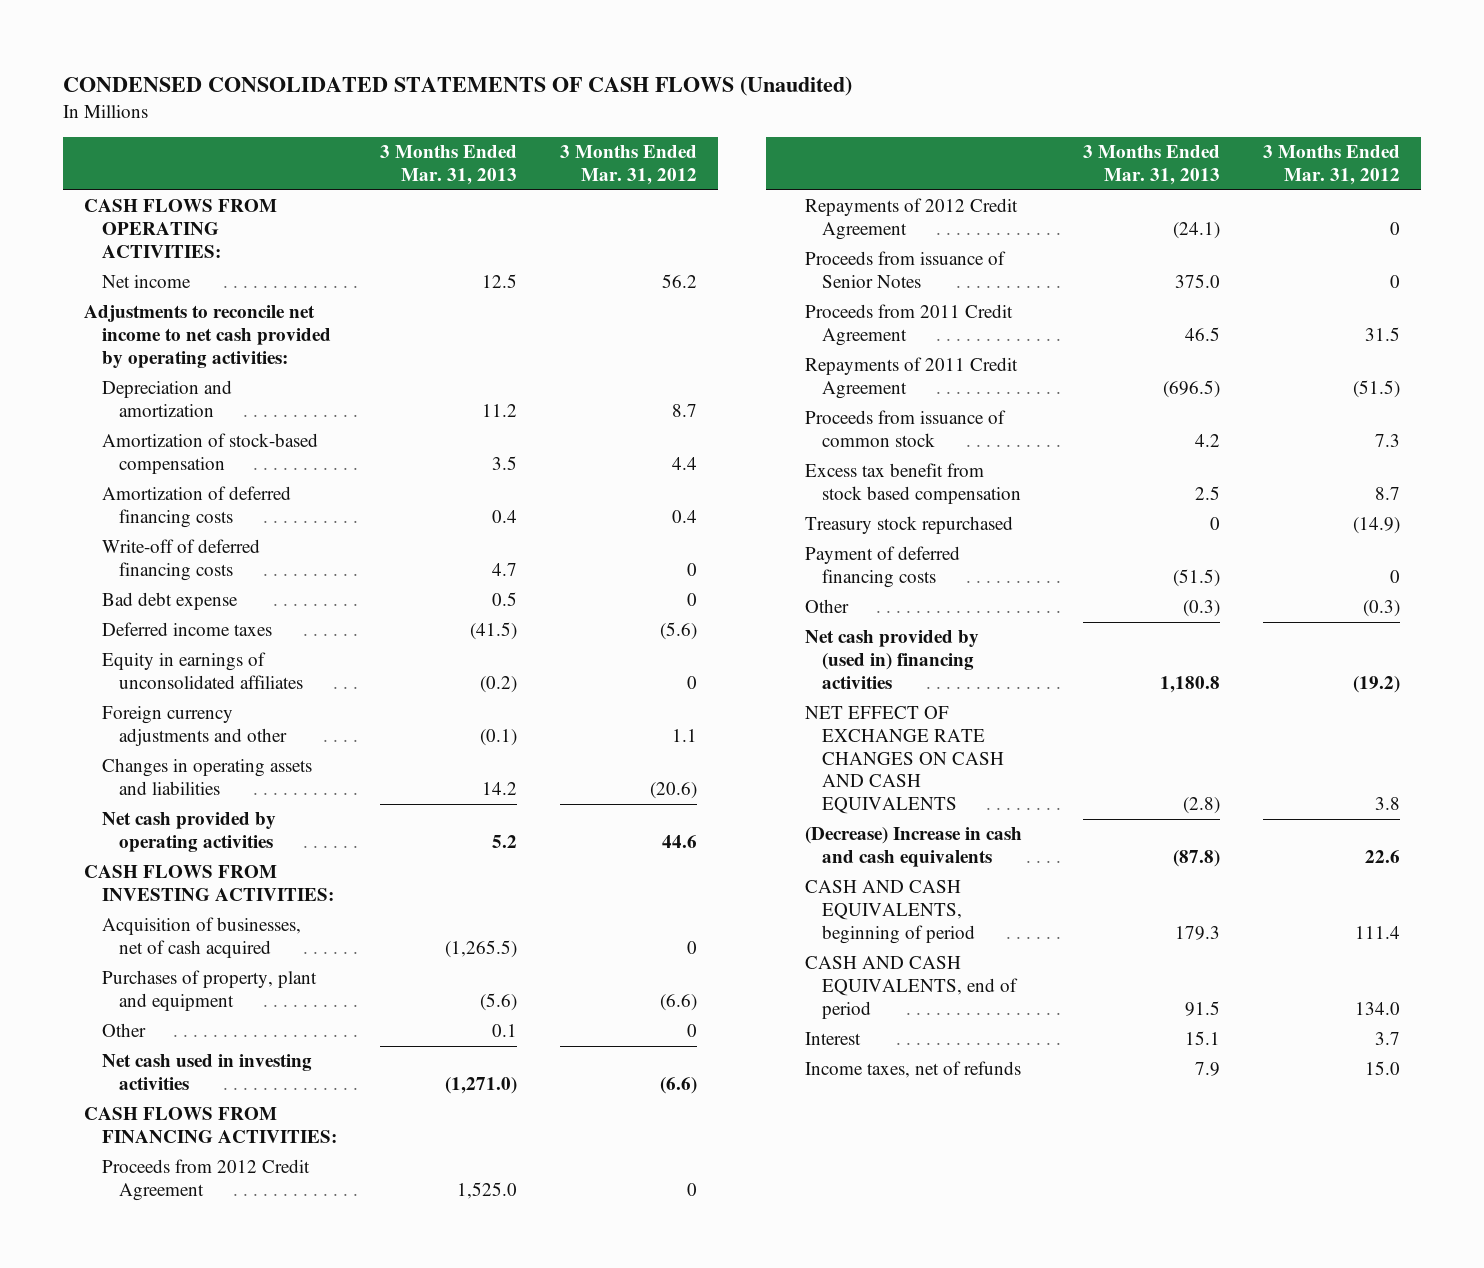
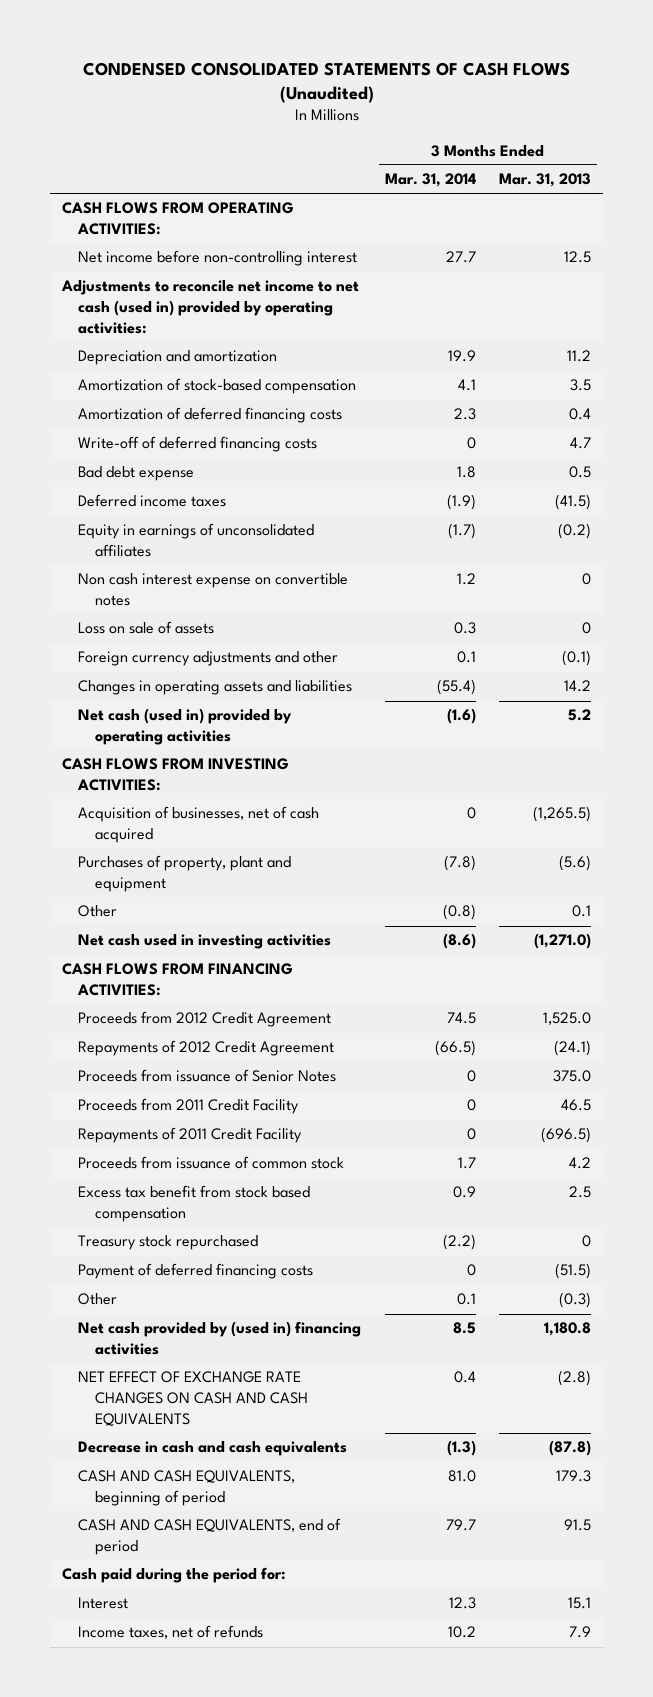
- | 3 Months Ended Mar. 31, 2013 | 3 Months Ended Mar. 31, 2012
+ | 3 Months Ended Mar. 31, 2014 | 3 Months Ended Mar. 31, 2013
- Net income | 12.5 | 56.2
- Adjustments to reconcile net income to net cash provided by operating activities:
+ Net income before non-controlling interest | 27.7 | 12.5
+ Adjustments to reconcile net income to net cash (used in) provided by operating activities:
+ Non cash interest expense on convertible notes | 1.2 | 0
+ Loss on sale of assets | 0.3 | 0
- Net cash provided by operating activities | 5.2 | 44.6
+ Net cash (used in) provided by operating activities | (1.6) | 5.2
- Proceeds from 2011 Credit Agreement | 46.5 | 31.5
- Repayments of 2011 Credit Agreement | (696.5) | (51.5)
+ Proceeds from 2011 Credit Facility | 0 | 46.5
+ Repayments of 2011 Credit Facility | 0 | (696.5)
- (Decrease) Increase in cash and cash equivalents | (87.8) | 22.6
+ Decrease in cash and cash equivalents | (1.3) | (87.8)
+ Cash paid during the period for:

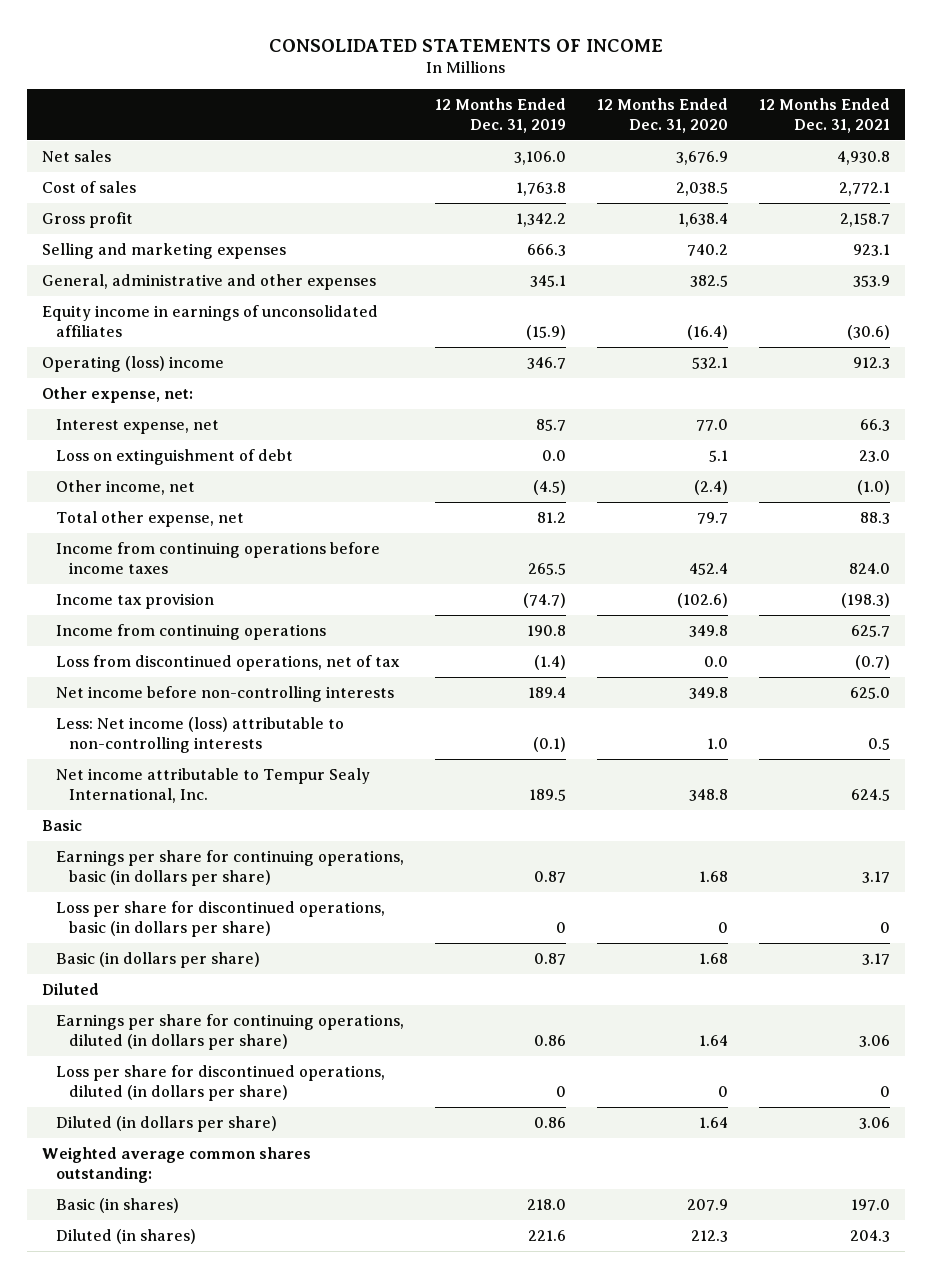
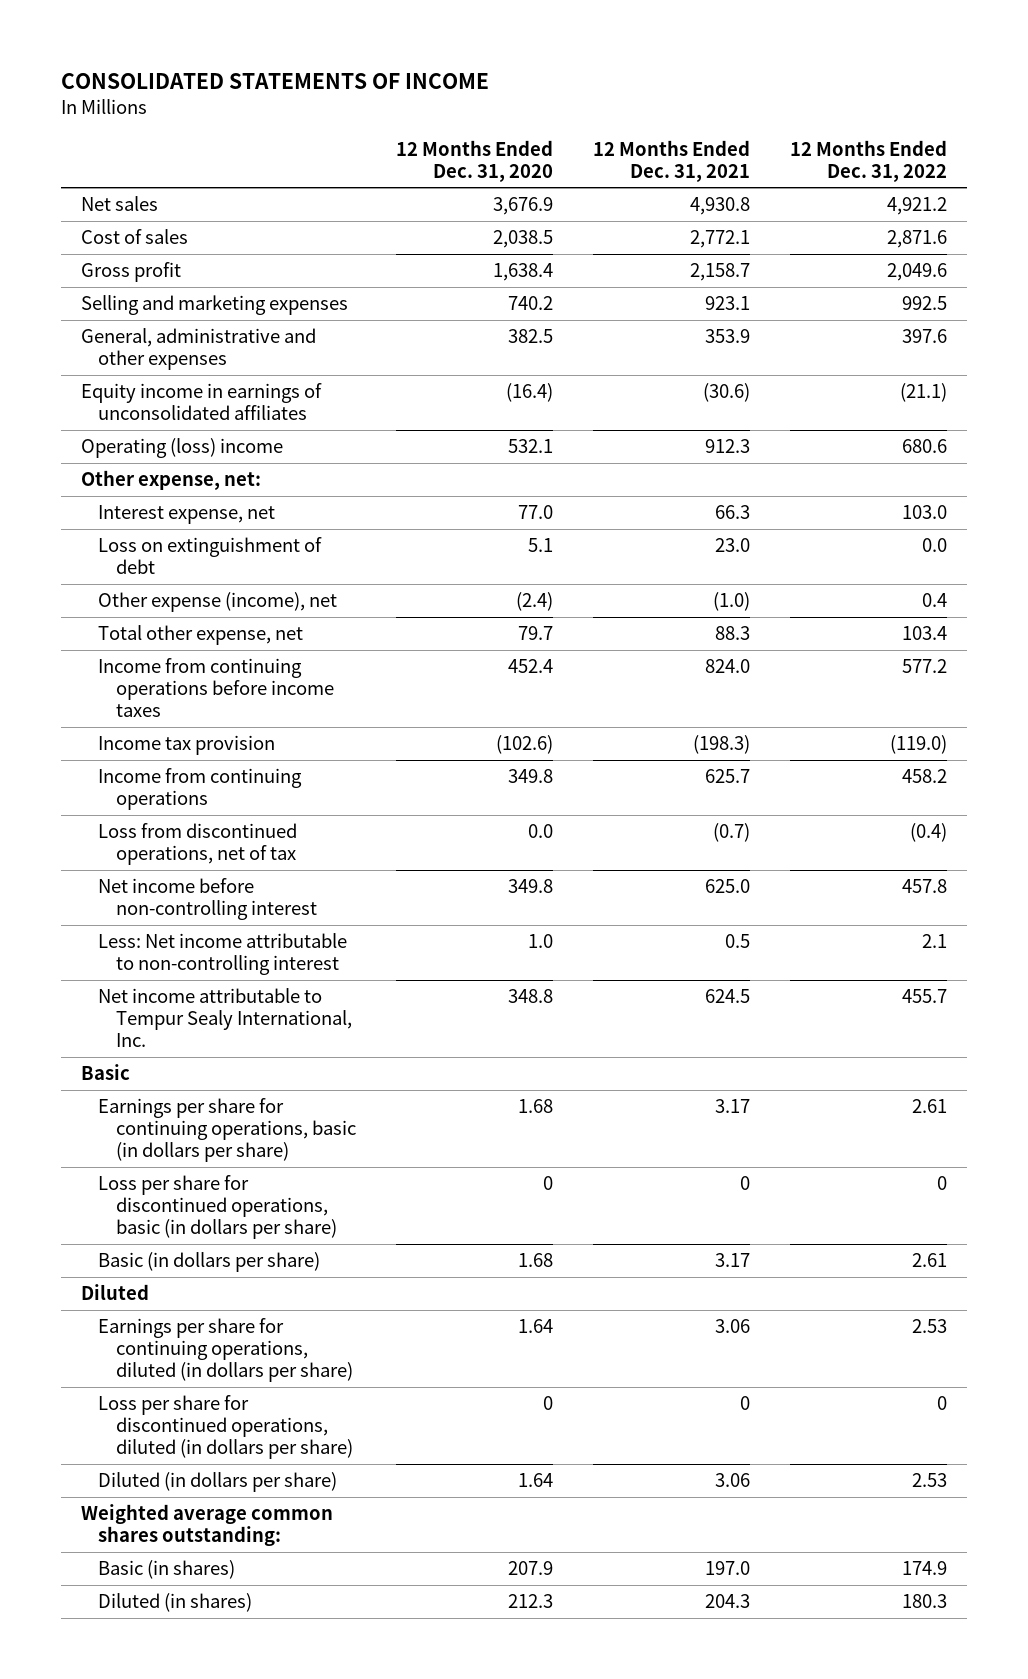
- | 12 Months Ended Dec. 31, 2019 | 12 Months Ended Dec. 31, 2020 | 12 Months Ended Dec. 31, 2021
+ | 12 Months Ended Dec. 31, 2020 | 12 Months Ended Dec. 31, 2021 | 12 Months Ended Dec. 31, 2022
- Other income, net | (4.5) | (2.4) | (1.0)
+ Other expense (income), net | (2.4) | (1.0) | 0.4
- Net income before non-controlling interests | 189.4 | 349.8 | 625.0
- Less: Net income (loss) attributable to non-controlling interests | (0.1) | 1.0 | 0.5
+ Net income before non-controlling interest | 349.8 | 625.0 | 457.8
+ Less: Net income attributable to non-controlling interest | 1.0 | 0.5 | 2.1

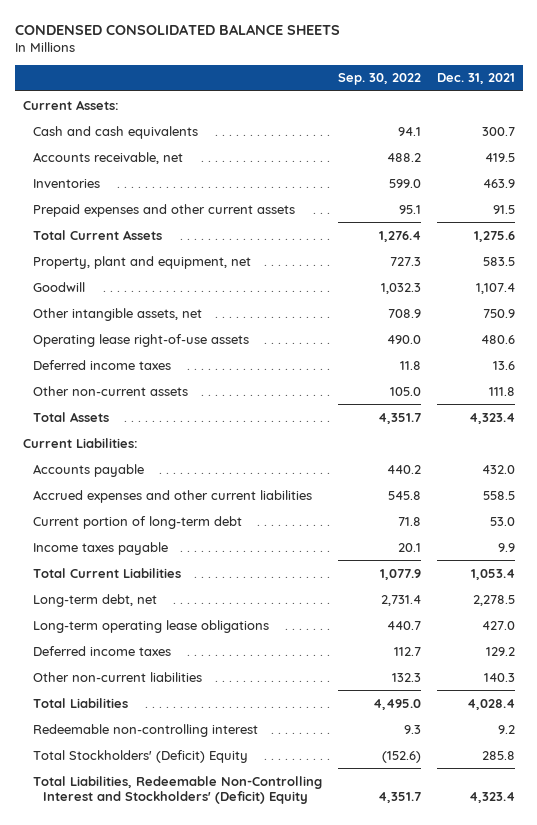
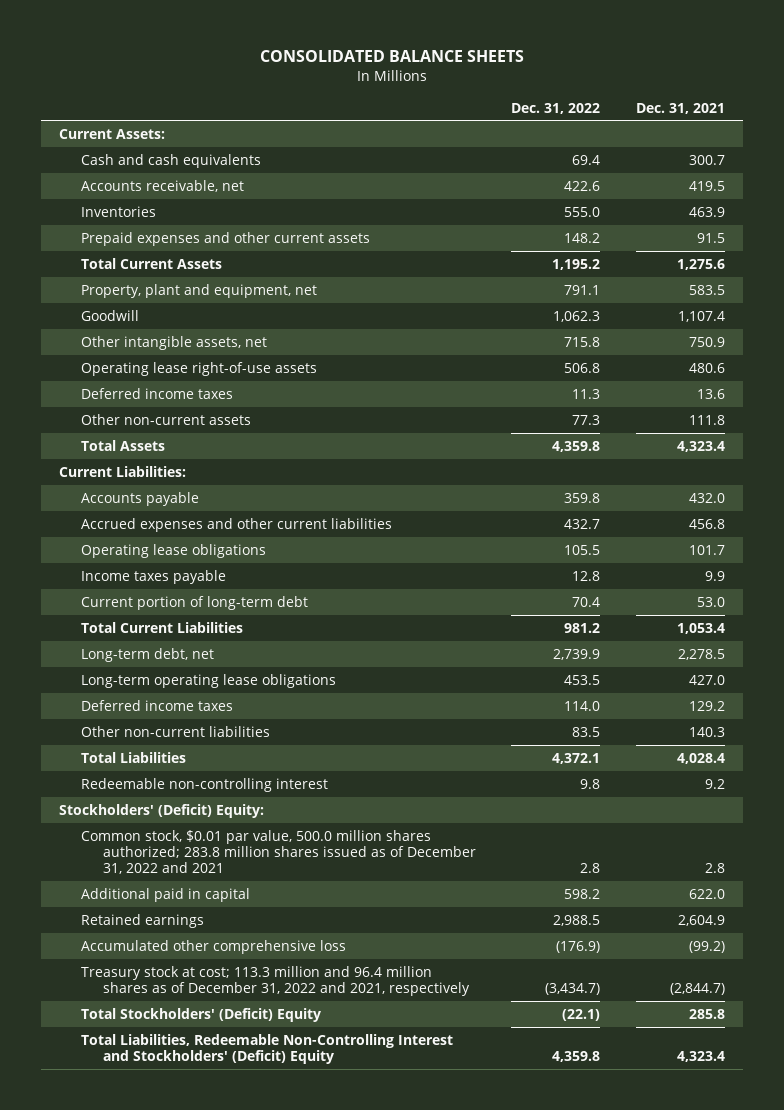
- CONDENSED CONSOLIDATED BALANCE SHEETS
+ CONSOLIDATED BALANCE SHEETS
- | Sep. 30, 2022 | Dec. 31, 2021
+ | Dec. 31, 2022 | Dec. 31, 2021
- Accrued expenses and other current liabilities | 545.8 | 558.5
+ Accrued expenses and other current liabilities | 432.7 | 456.8
+ Operating lease obligations | 105.5 | 101.7
moved down: Current portion of long-term debt | 70.4 | 53.0
+ Stockholders' (Deficit) Equity:
+ Common stock, $0.01 par value, 500.0 million shares authorized; 283.8 million shares issued as of December 31, 2022 and 2021 | 2.8 | 2.8
+ Additional paid in capital | 598.2 | 622.0
+ Retained earnings | 2,988.5 | 2,604.9
+ Accumulated other comprehensive loss | (176.9) | (99.2)
+ Treasury stock at cost; 113.3 million and 96.4 million shares as of December 31, 2022 and 2021, respectively | (3,434.7) | (2,844.7)

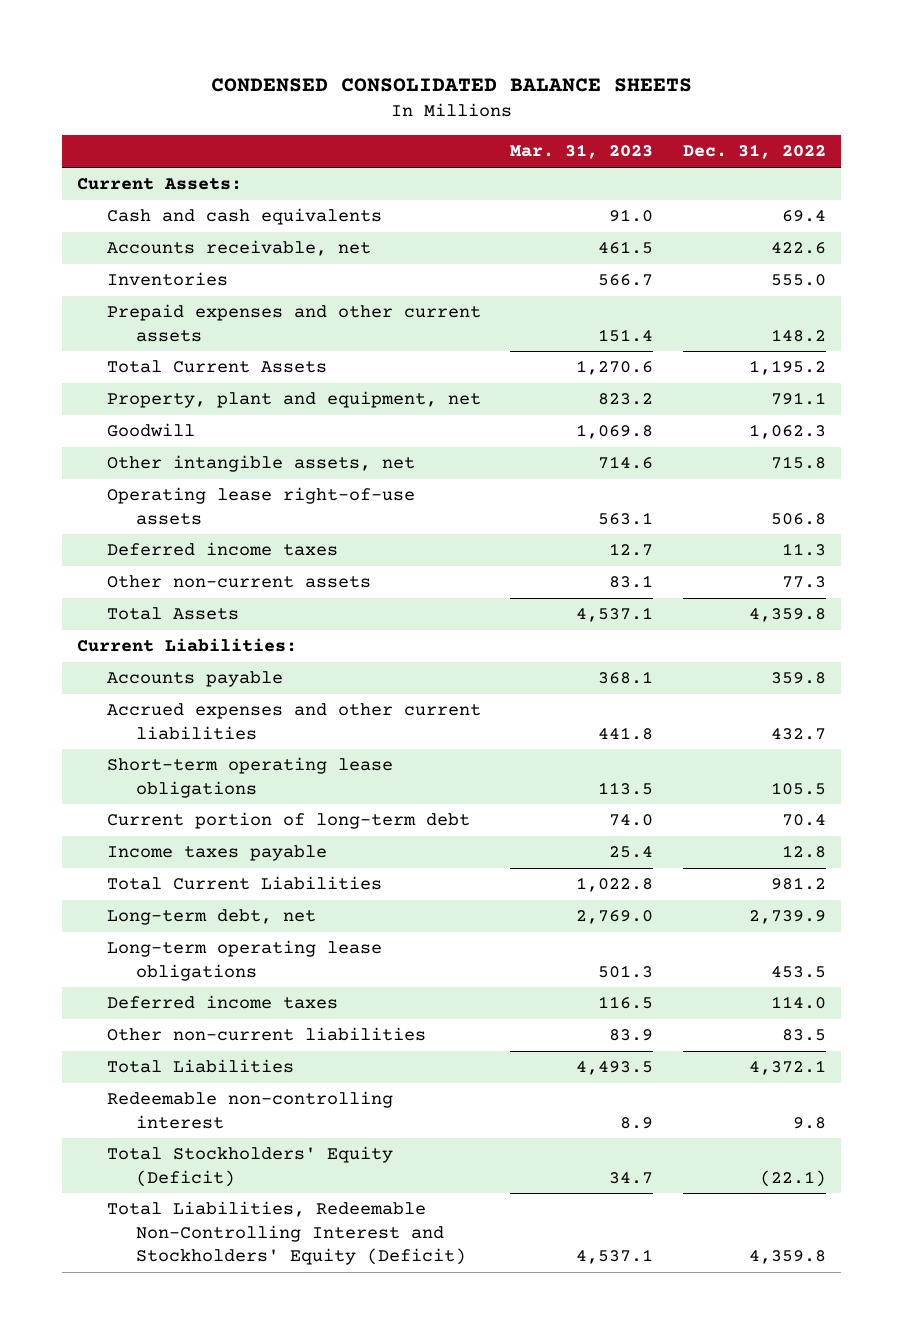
- CONSOLIDATED BALANCE SHEETS
+ CONDENSED CONSOLIDATED BALANCE SHEETS
- | Dec. 31, 2022 | Dec. 31, 2021
+ | Mar. 31, 2023 | Dec. 31, 2022
- Operating lease obligations | 105.5 | 101.7
+ Short-term operating lease obligations | 113.5 | 105.5
moved down: Income taxes payable | 25.4 | 12.8
- Stockholders' (Deficit) Equity:
- Common stock, $0.01 par value, 500.0 million shares authorized; 283.8 million shares issued as of December 31, 2022 and 2021 | 2.8 | 2.8
- Additional paid in capital | 598.2 | 622.0
- Retained earnings | 2,988.5 | 2,604.9
- Accumulated other comprehensive loss | (176.9) | (99.2)
- Treasury stock at cost; 113.3 million and 96.4 million shares as of December 31, 2022 and 2021, respectively | (3,434.7) | (2,844.7)
- Total Stockholders' (Deficit) Equity | (22.1) | 285.8
- Total Liabilities, Redeemable Non-Controlling Interest and Stockholders' (Deficit) Equity | 4,359.8 | 4,323.4
+ Total Stockholders' Equity (Deficit) | 34.7 | (22.1)
+ Total Liabilities, Redeemable Non-Controlling Interest and Stockholders' Equity (Deficit) | 4,537.1 | 4,359.8

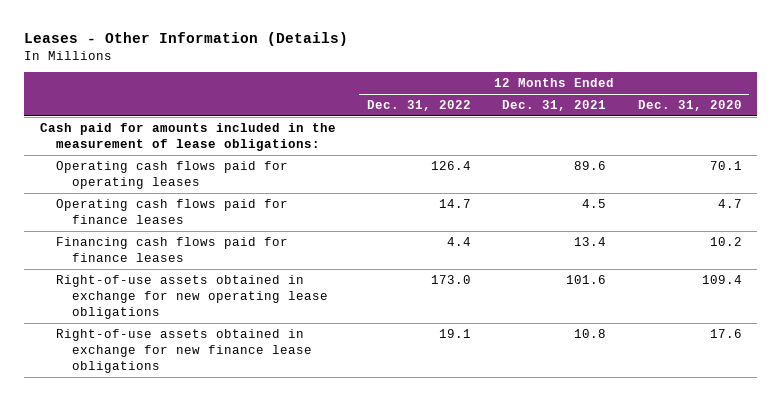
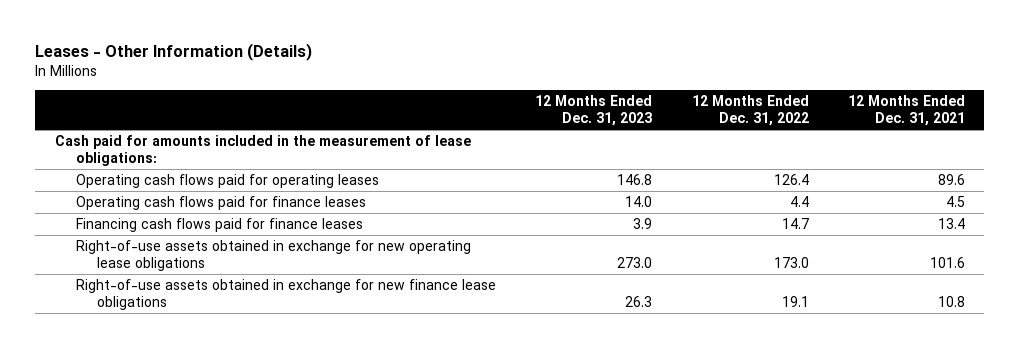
- | 12 Months Ended Dec. 31, 2022 | 12 Months Ended Dec. 31, 2021 | 12 Months Ended Dec. 31, 2020
+ | 12 Months Ended Dec. 31, 2023 | 12 Months Ended Dec. 31, 2022 | 12 Months Ended Dec. 31, 2021
- Operating cash flows paid for finance leases | 14.7 | 4.5 | 4.7
- Financing cash flows paid for finance leases | 4.4 | 13.4 | 10.2
+ Operating cash flows paid for finance leases | 14.0 | 4.4 | 4.5
+ Financing cash flows paid for finance leases | 3.9 | 14.7 | 13.4

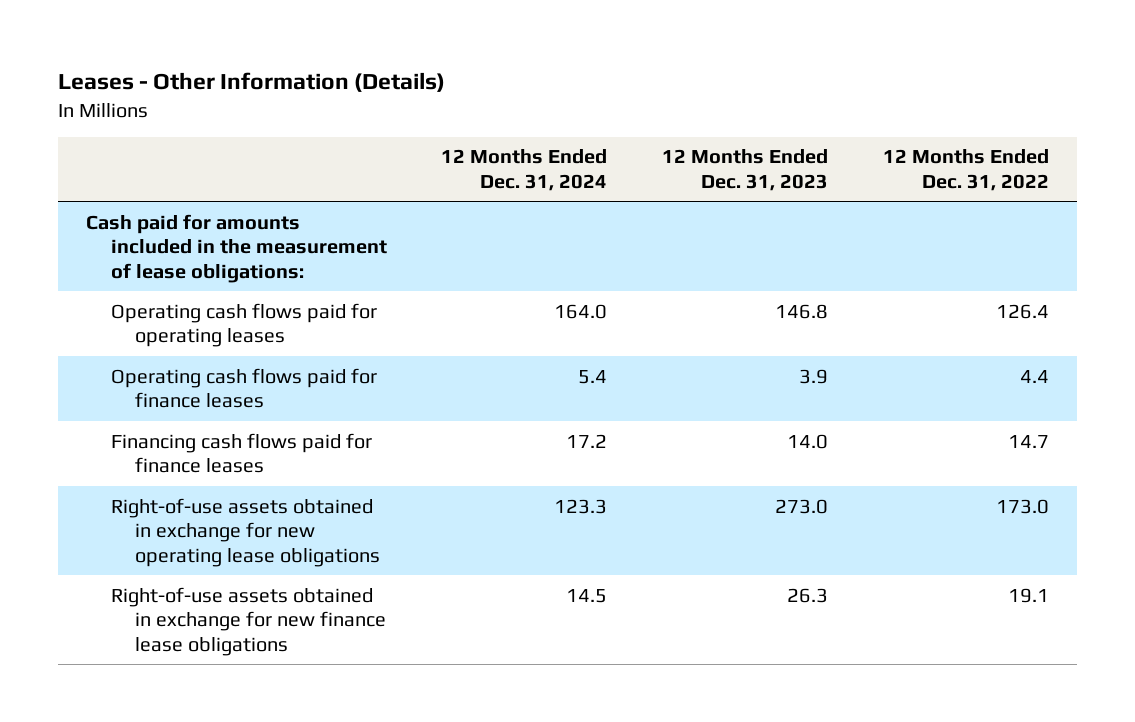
- | 12 Months Ended Dec. 31, 2023 | 12 Months Ended Dec. 31, 2022 | 12 Months Ended Dec. 31, 2021
+ | 12 Months Ended Dec. 31, 2024 | 12 Months Ended Dec. 31, 2023 | 12 Months Ended Dec. 31, 2022
- Operating cash flows paid for finance leases | 14.0 | 4.4 | 4.5
- Financing cash flows paid for finance leases | 3.9 | 14.7 | 13.4
+ Operating cash flows paid for finance leases | 5.4 | 3.9 | 4.4
+ Financing cash flows paid for finance leases | 17.2 | 14.0 | 14.7

